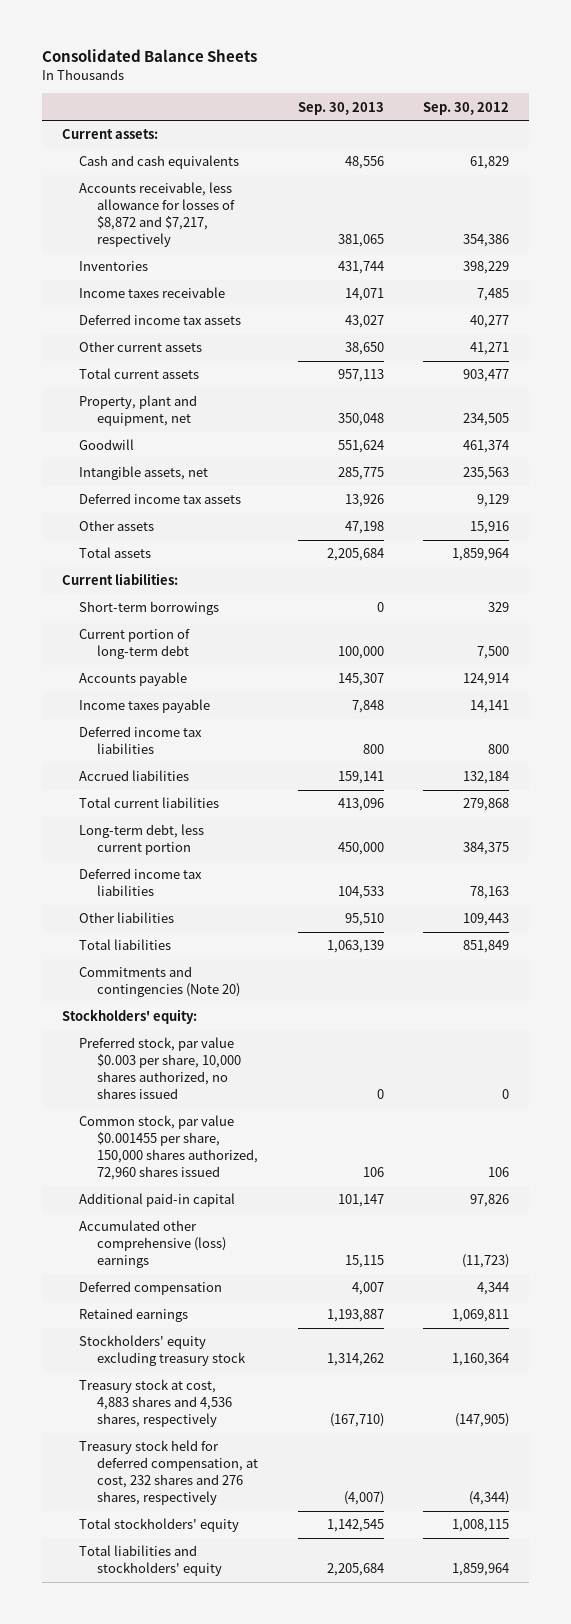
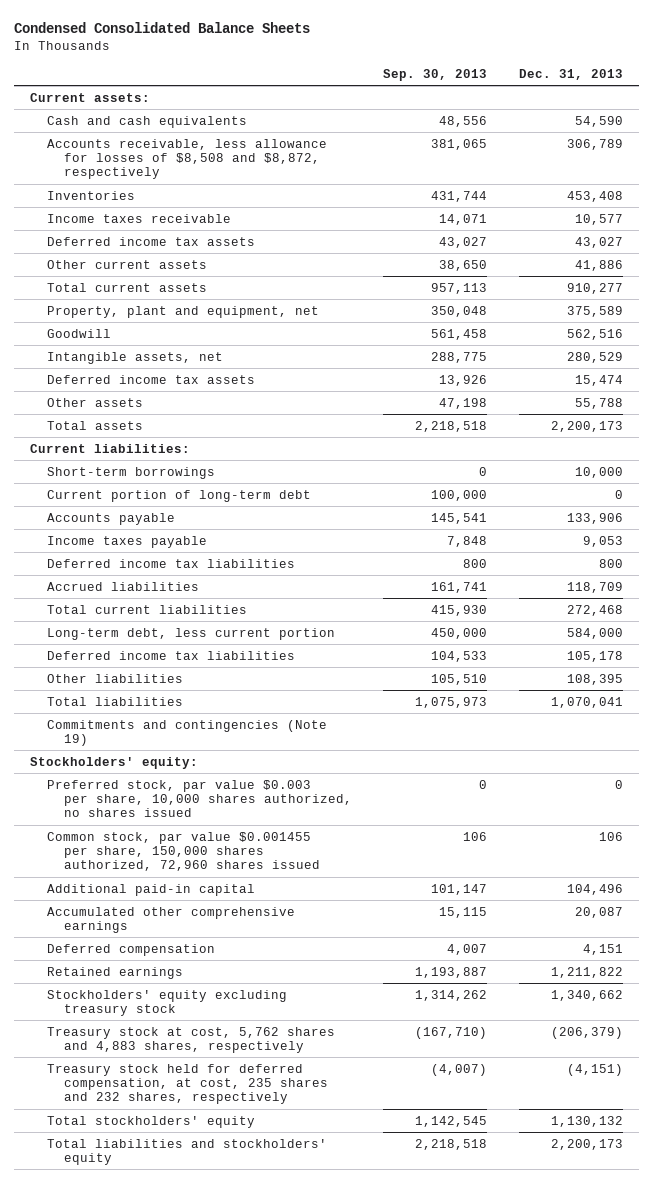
- Consolidated Balance Sheets
+ Condensed Consolidated Balance Sheets
- | Sep. 30, 2013 | Sep. 30, 2012
+ | Sep. 30, 2013 | Dec. 31, 2013
- Accounts receivable, less allowance for losses of $8,872 and $7,217, respectively | 381,065 | 354,386
+ Accounts receivable, less allowance for losses of $8,508 and $8,872, respectively | 381,065 | 306,789
- Goodwill | 551,624 | 461,374
- Intangible assets, net | 285,775 | 235,563
+ Goodwill | 561,458 | 562,516
+ Intangible assets, net | 288,775 | 280,529
- Total assets | 2,205,684 | 1,859,964
+ Total assets | 2,218,518 | 2,200,173
- Accounts payable | 145,307 | 124,914
+ Accounts payable | 145,541 | 133,906
- Accrued liabilities | 159,141 | 132,184
- Total current liabilities | 413,096 | 279,868
+ Accrued liabilities | 161,741 | 118,709
+ Total current liabilities | 415,930 | 272,468
- Other liabilities | 95,510 | 109,443
- Total liabilities | 1,063,139 | 851,849
- Commitments and contingencies (Note 20)
+ Other liabilities | 105,510 | 108,395
+ Total liabilities | 1,075,973 | 1,070,041
+ Commitments and contingencies (Note 19)
- Accumulated other comprehensive (loss) earnings | 15,115 | (11,723)
+ Accumulated other comprehensive earnings | 15,115 | 20,087
- Treasury stock at cost, 4,883 shares and 4,536 shares, respectively | (167,710) | (147,905)
- Treasury stock held for deferred compensation, at cost, 232 shares and 276 shares, respectively | (4,007) | (4,344)
+ Treasury stock at cost, 5,762 shares and 4,883 shares, respectively | (167,710) | (206,379)
+ Treasury stock held for deferred compensation, at cost, 235 shares and 232 shares, respectively | (4,007) | (4,151)
- Total liabilities and stockholders' equity | 2,205,684 | 1,859,964
+ Total liabilities and stockholders' equity | 2,218,518 | 2,200,173

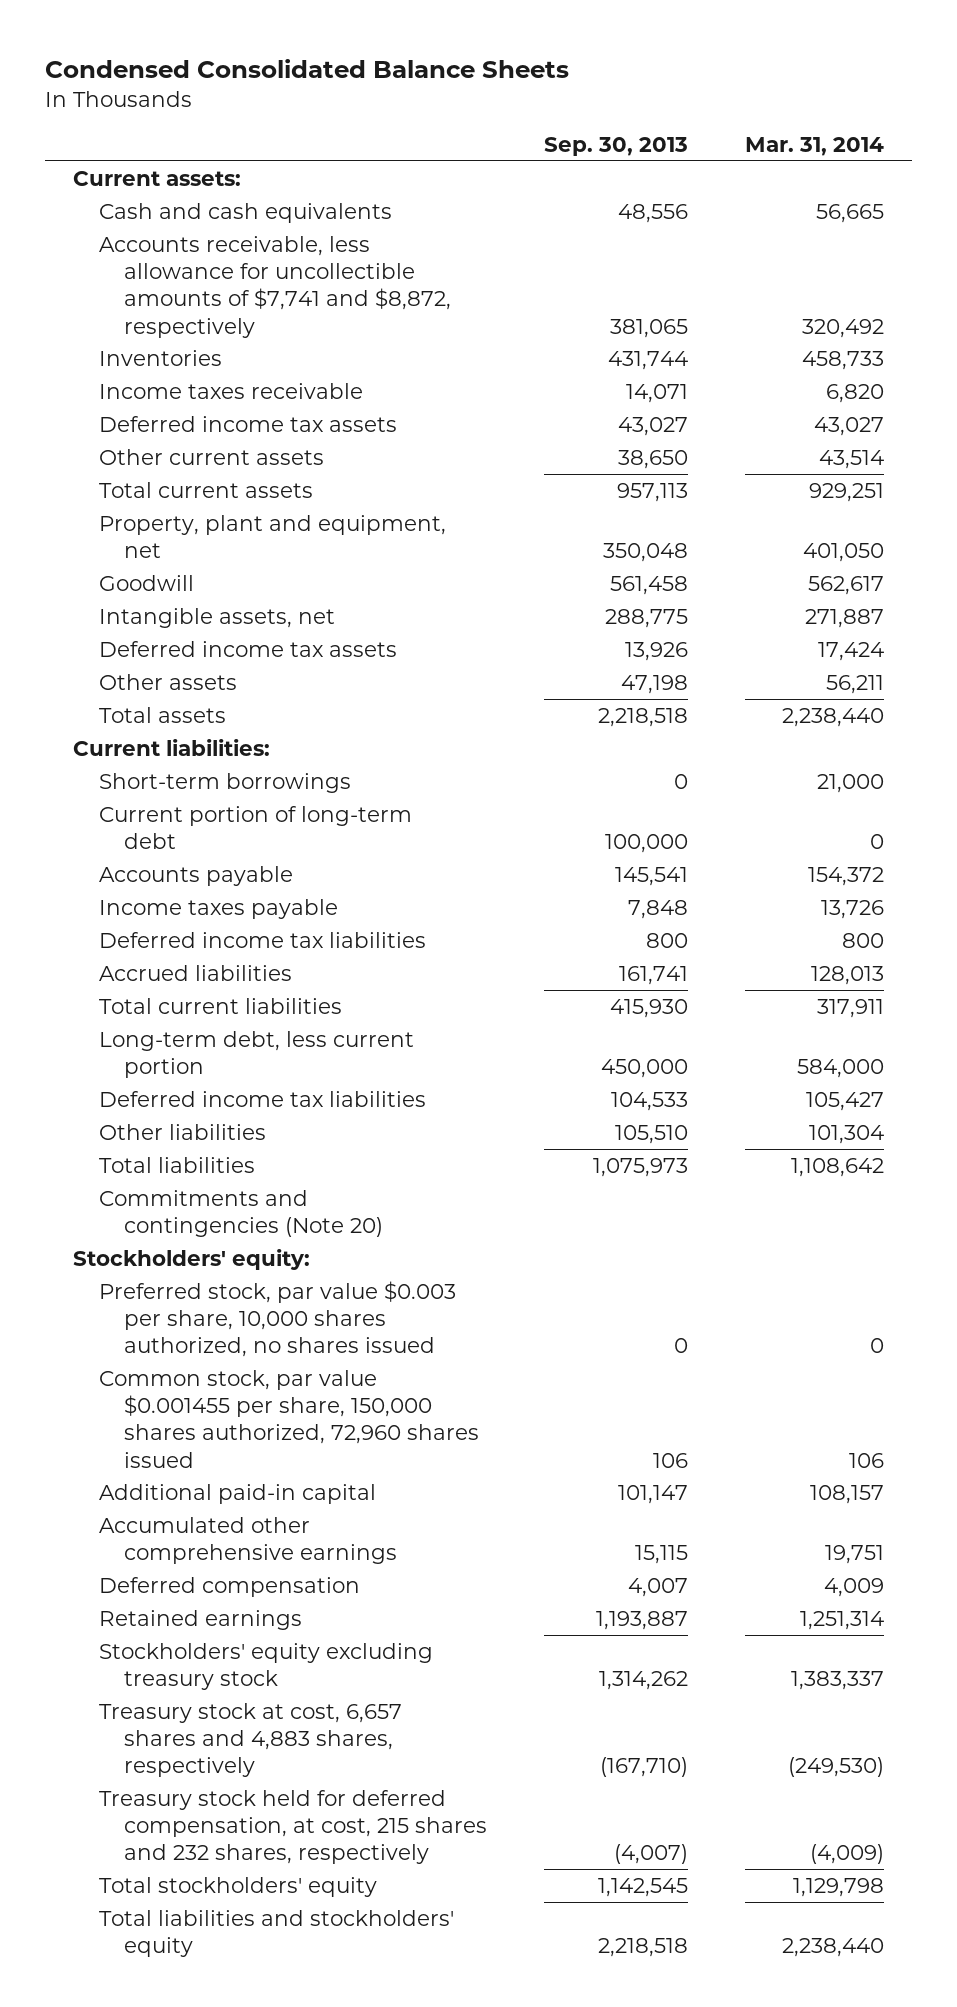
- | Sep. 30, 2013 | Dec. 31, 2013
+ | Sep. 30, 2013 | Mar. 31, 2014
- Accounts receivable, less allowance for losses of $8,508 and $8,872, respectively | 381,065 | 306,789
+ Accounts receivable, less allowance for uncollectible amounts of $7,741 and $8,872, respectively | 381,065 | 320,492
- Commitments and contingencies (Note 19)
+ Commitments and contingencies (Note 20)
- Treasury stock at cost, 5,762 shares and 4,883 shares, respectively | (167,710) | (206,379)
- Treasury stock held for deferred compensation, at cost, 235 shares and 232 shares, respectively | (4,007) | (4,151)
+ Treasury stock at cost, 6,657 shares and 4,883 shares, respectively | (167,710) | (249,530)
+ Treasury stock held for deferred compensation, at cost, 215 shares and 232 shares, respectively | (4,007) | (4,009)

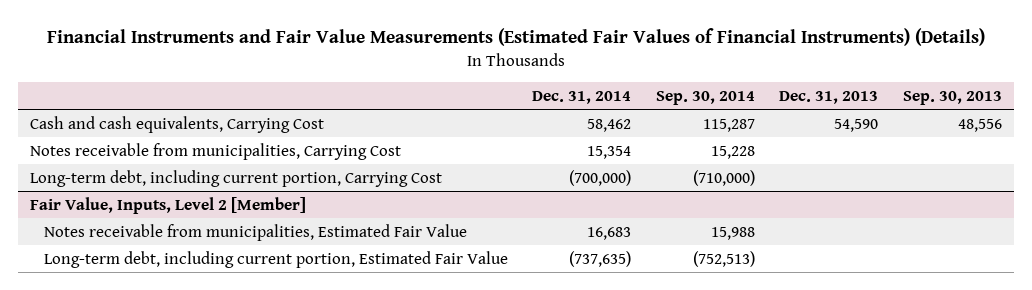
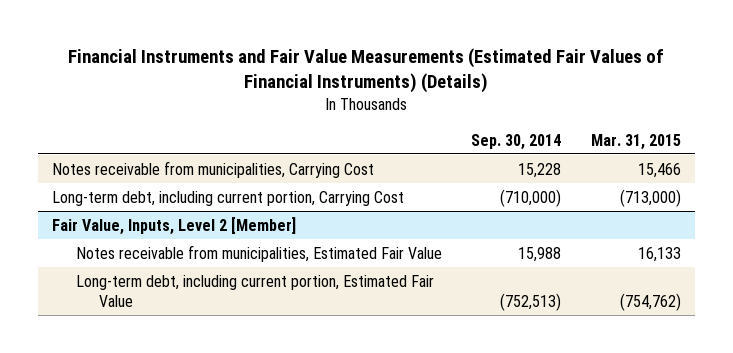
- | Dec. 31, 2014 | Sep. 30, 2014 | Dec. 31, 2013 | Sep. 30, 2013
+ | Sep. 30, 2014 | Mar. 31, 2015
- Cash and cash equivalents, Carrying Cost | 58,462 | 115,287 | 54,590 | 48,556

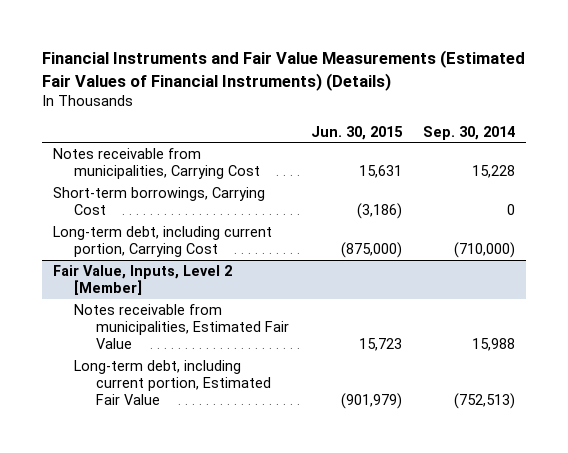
- | Sep. 30, 2014 | Mar. 31, 2015
+ | Jun. 30, 2015 | Sep. 30, 2014
+ Short-term borrowings, Carrying Cost | (3,186) | 0

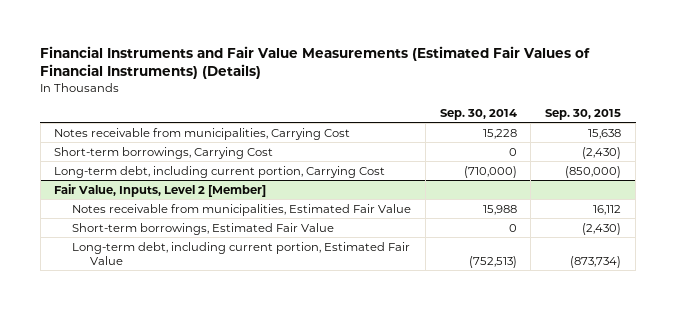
- | Jun. 30, 2015 | Sep. 30, 2014
+ | Sep. 30, 2014 | Sep. 30, 2015
@ Fair Value, Inputs, Level 2 [Member]
+ Short-term borrowings, Estimated Fair Value | 0 | (2,430)

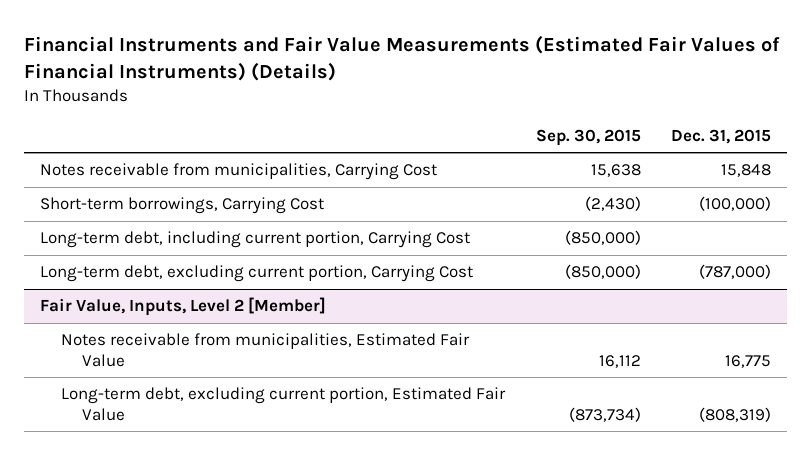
- | Sep. 30, 2014 | Sep. 30, 2015
+ | Sep. 30, 2015 | Dec. 31, 2015
+ Long-term debt, excluding current portion, Carrying Cost | (850,000) | (787,000)
@ Fair Value, Inputs, Level 2 [Member]
- Short-term borrowings, Estimated Fair Value | 0 | (2,430)
- Long-term debt, including current portion, Estimated Fair Value | (752,513) | (873,734)
+ Long-term debt, excluding current portion, Estimated Fair Value | (873,734) | (808,319)

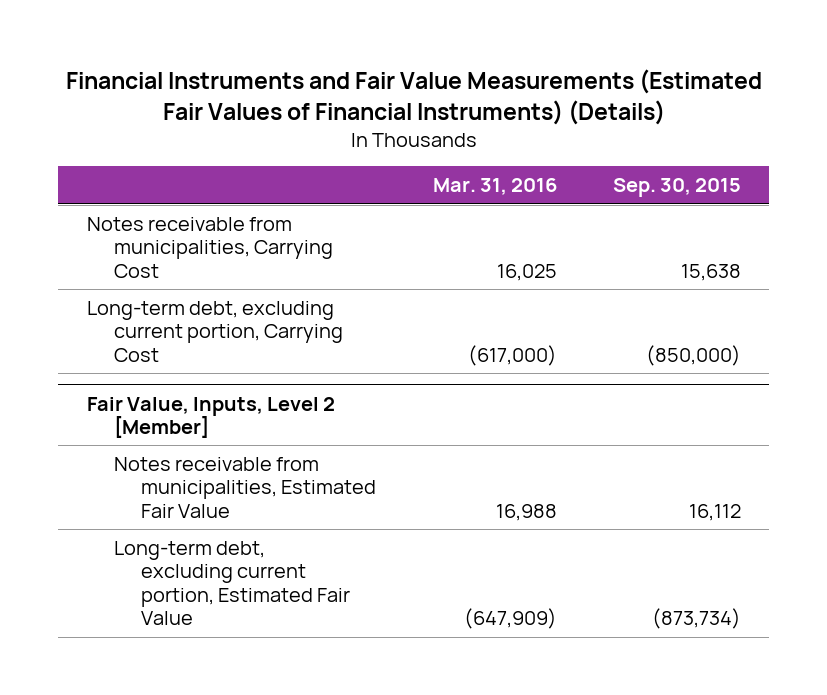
- | Sep. 30, 2015 | Dec. 31, 2015
+ | Mar. 31, 2016 | Sep. 30, 2015
- Short-term borrowings, Carrying Cost | (2,430) | (100,000)
- Long-term debt, including current portion, Carrying Cost | (850,000) |

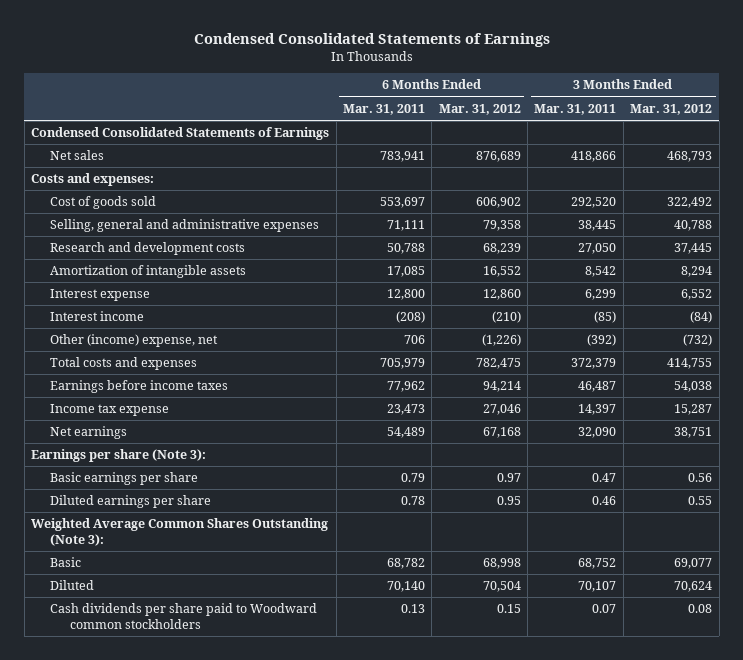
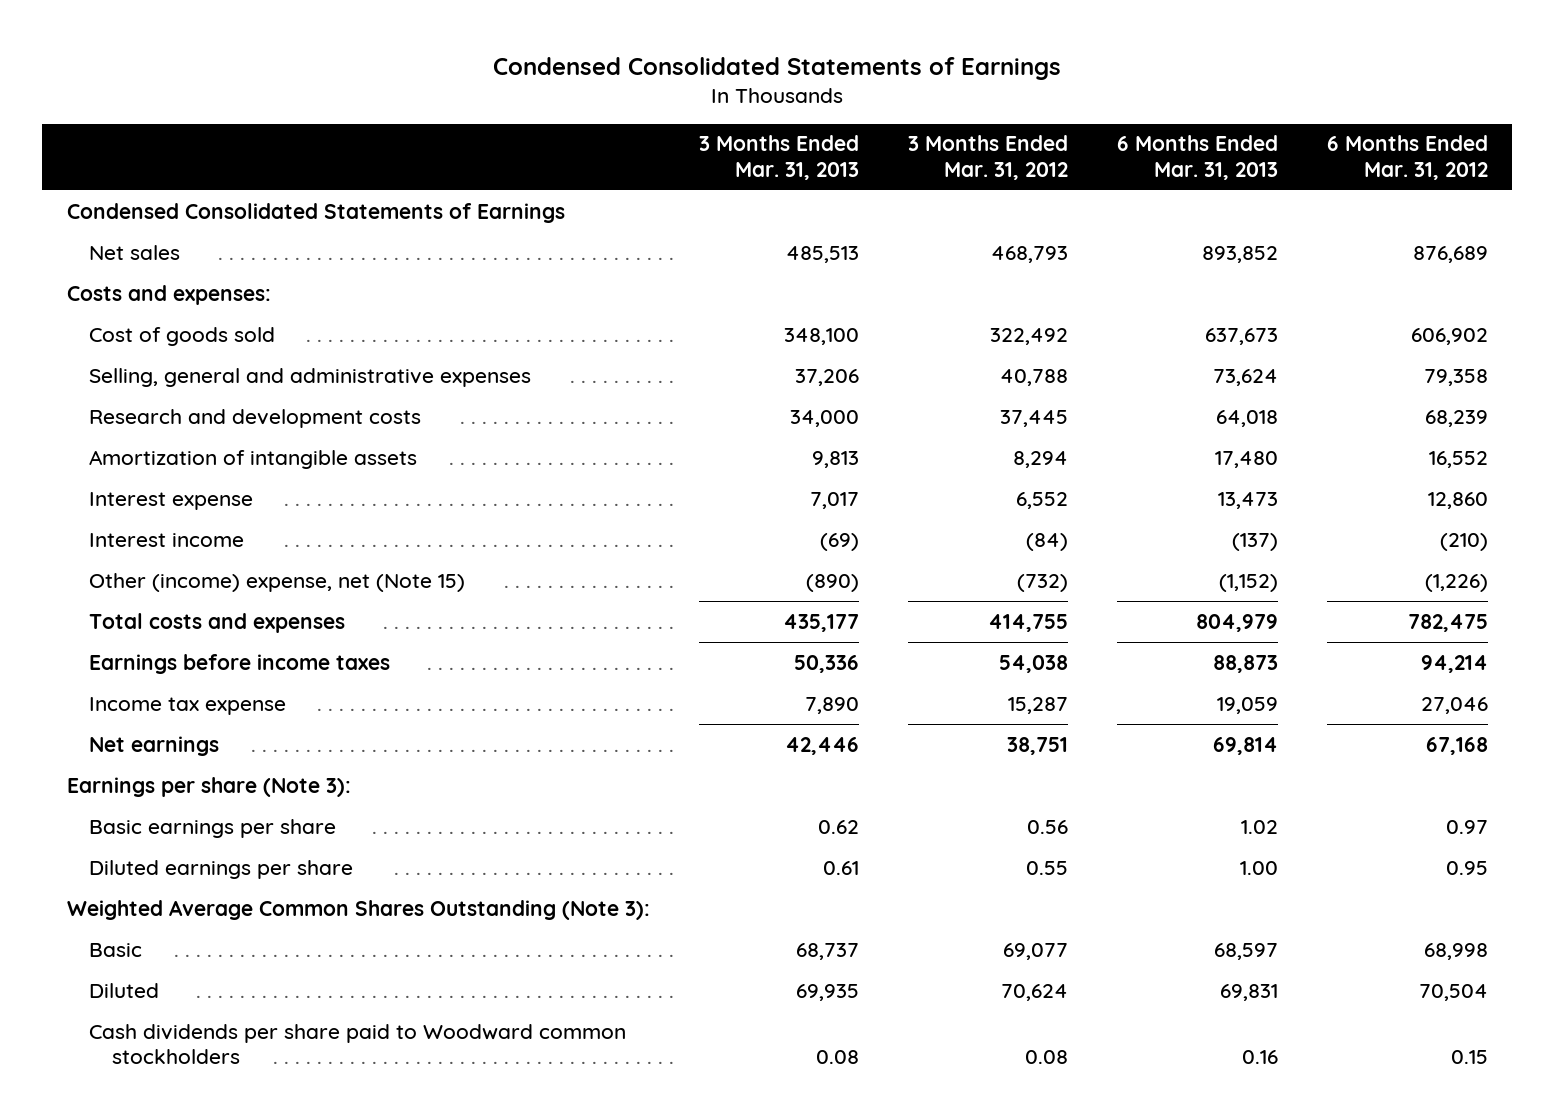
- | 6 Months Ended Mar. 31, 2011 | 6 Months Ended Mar. 31, 2012 | 3 Months Ended Mar. 31, 2011 | 3 Months Ended Mar. 31, 2012
+ | 3 Months Ended Mar. 31, 2013 | 3 Months Ended Mar. 31, 2012 | 6 Months Ended Mar. 31, 2013 | 6 Months Ended Mar. 31, 2012
- Other (income) expense, net | 706 | (1,226) | (392) | (732)
+ Other (income) expense, net (Note 15) | (890) | (732) | (1,152) | (1,226)

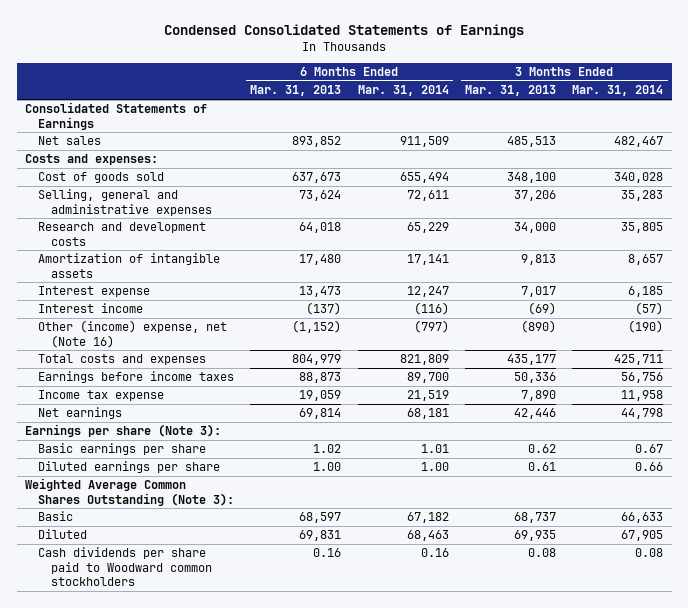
- | 3 Months Ended Mar. 31, 2013 | 3 Months Ended Mar. 31, 2012 | 6 Months Ended Mar. 31, 2013 | 6 Months Ended Mar. 31, 2012
+ | 6 Months Ended Mar. 31, 2013 | 6 Months Ended Mar. 31, 2014 | 3 Months Ended Mar. 31, 2013 | 3 Months Ended Mar. 31, 2014
- Condensed Consolidated Statements of Earnings
+ Consolidated Statements of Earnings
- Other (income) expense, net (Note 15) | (890) | (732) | (1,152) | (1,226)
+ Other (income) expense, net (Note 16) | (1,152) | (797) | (890) | (190)

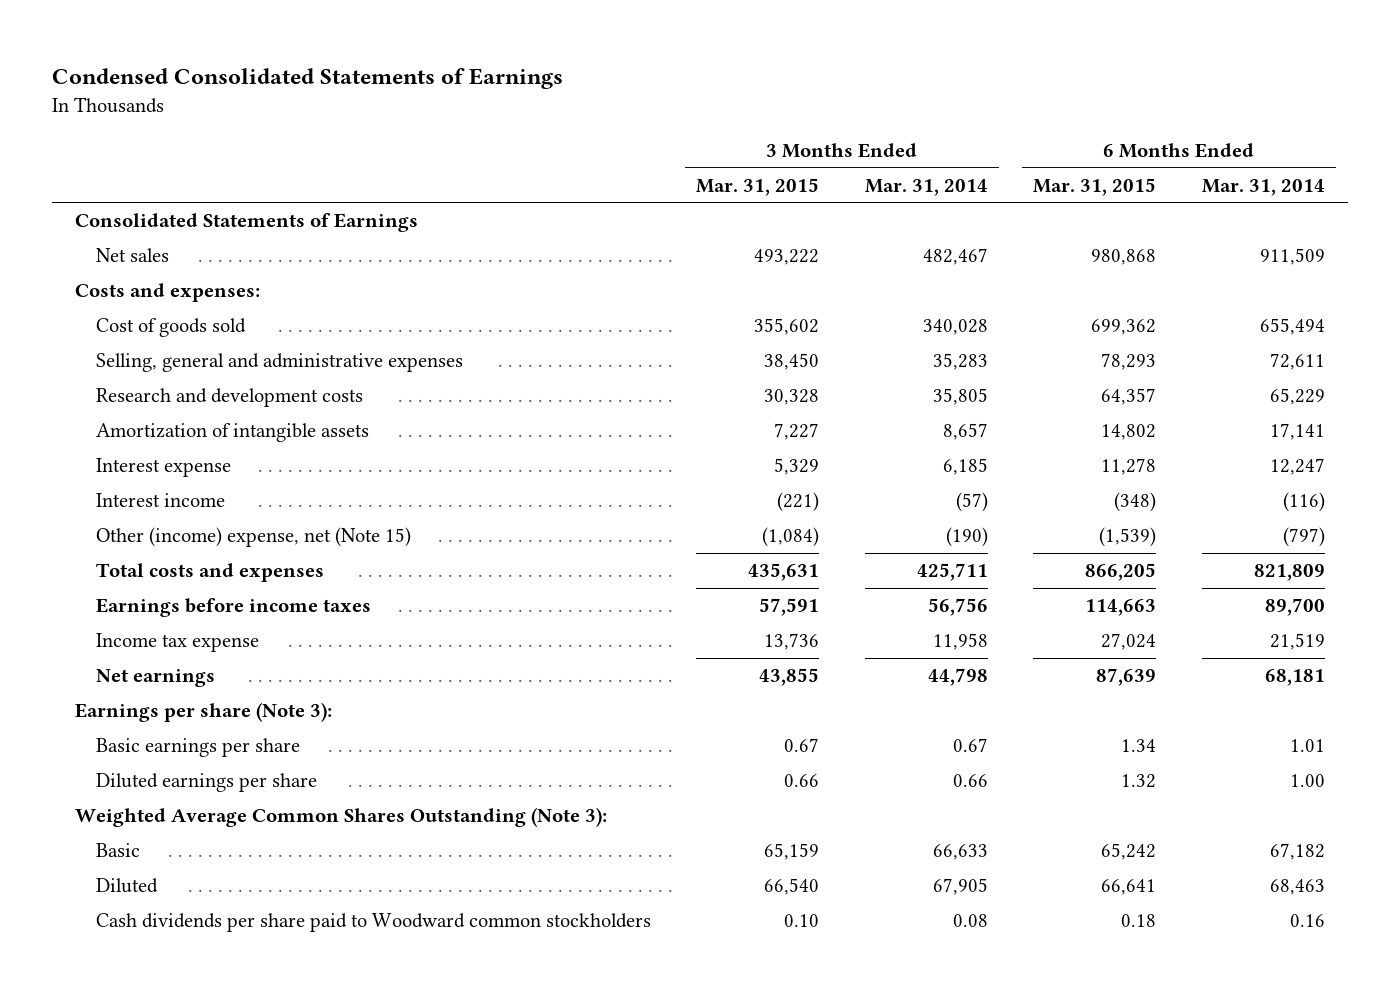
- | 6 Months Ended Mar. 31, 2013 | 6 Months Ended Mar. 31, 2014 | 3 Months Ended Mar. 31, 2013 | 3 Months Ended Mar. 31, 2014
+ | 3 Months Ended Mar. 31, 2015 | 3 Months Ended Mar. 31, 2014 | 6 Months Ended Mar. 31, 2015 | 6 Months Ended Mar. 31, 2014
- Other (income) expense, net (Note 16) | (1,152) | (797) | (890) | (190)
+ Other (income) expense, net (Note 15) | (1,084) | (190) | (1,539) | (797)

